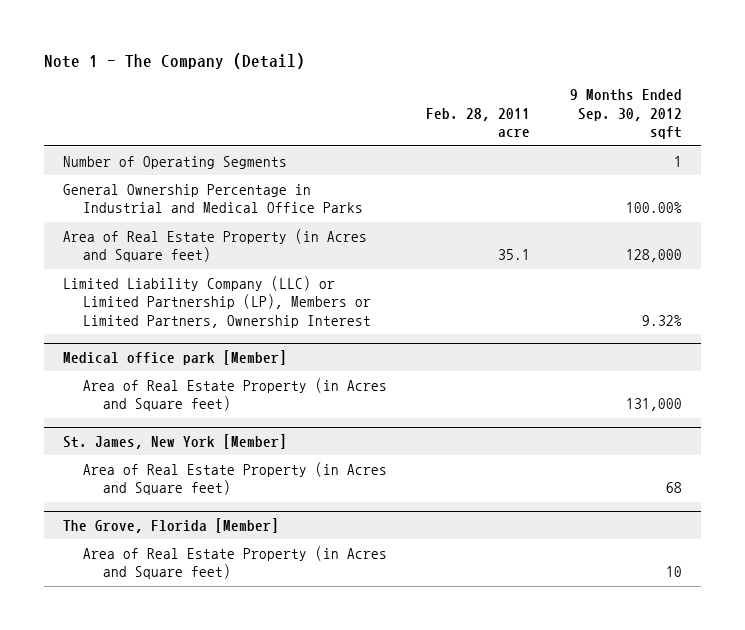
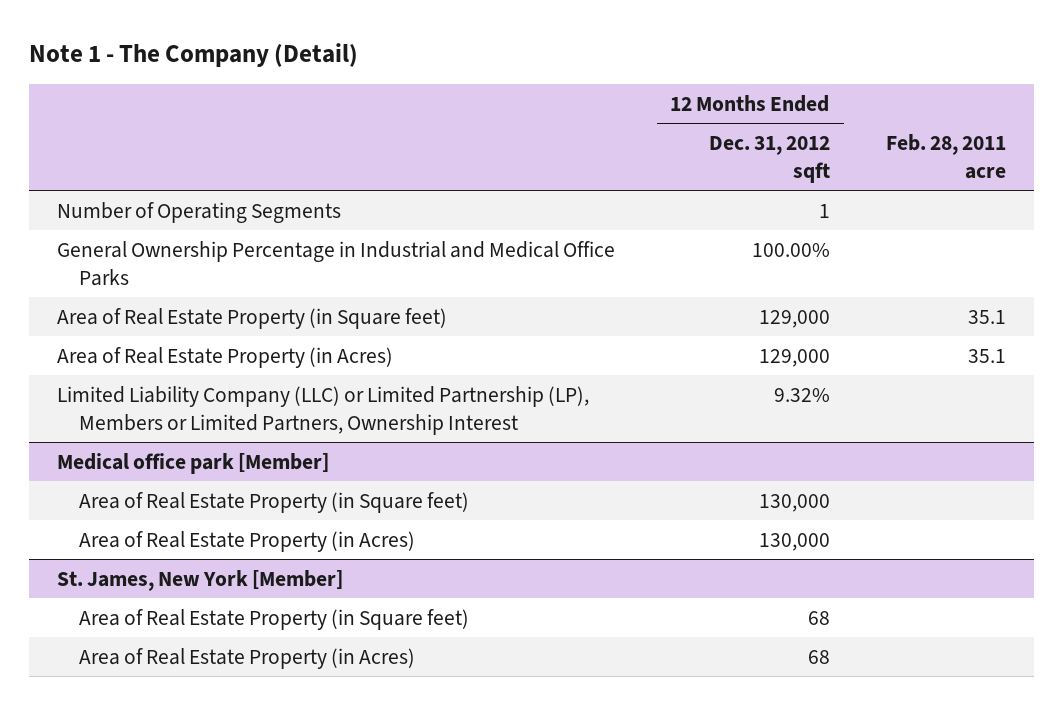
- | Feb. 28, 2011 acre | 9 Months Ended Sep. 30, 2012 sqft
+ | 12 Months Ended Dec. 31, 2012 sqft | Feb. 28, 2011 acre
- Area of Real Estate Property (in Acres and Square feet) | 35.1 | 128,000
+ Area of Real Estate Property (in Square feet) | 129,000 | 35.1
+ Area of Real Estate Property (in Acres) | 129,000 | 35.1
@ Medical office park [Member]
- Area of Real Estate Property (in Acres and Square feet) | | 131,000
+ Area of Real Estate Property (in Square feet) | 130,000 |
+ Area of Real Estate Property (in Acres) | 130,000 |
@ St. James, New York [Member]
- Area of Real Estate Property (in Acres and Square feet) | | 68
- The Grove, Florida [Member]
- Area of Real Estate Property (in Acres and Square feet) | | 10
@ St. James, New York [Member]
+ Area of Real Estate Property (in Square feet) | 68 |
+ Area of Real Estate Property (in Acres) | 68 |

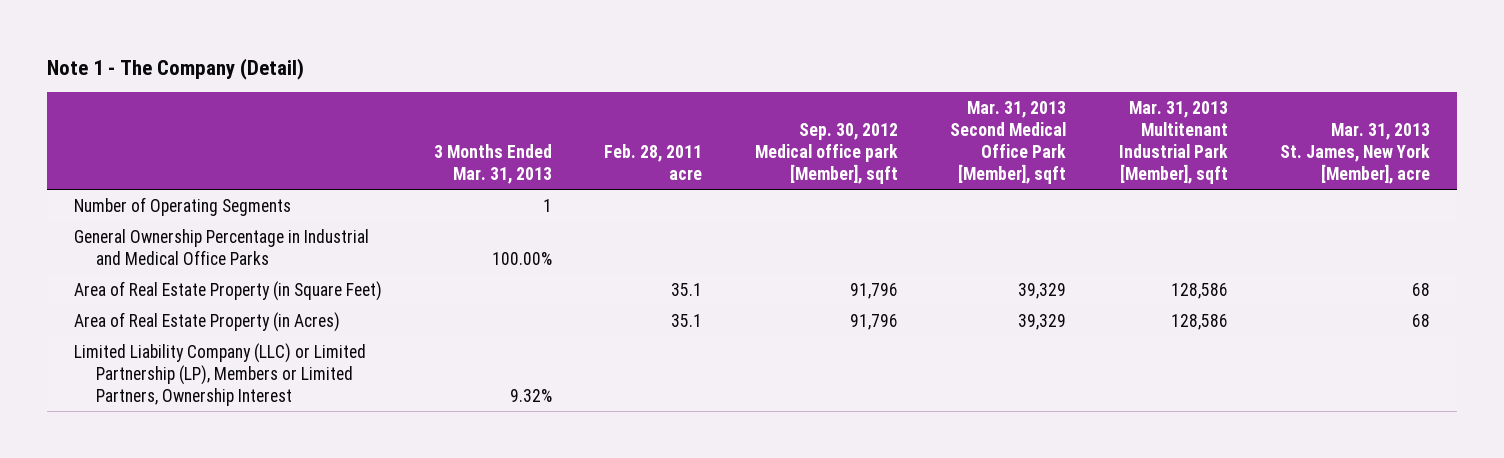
- | 12 Months Ended Dec. 31, 2012 sqft | Feb. 28, 2011 acre
+ | 3 Months Ended Mar. 31, 2013 | Feb. 28, 2011 acre | Sep. 30, 2012 Medical office park [Member], sqft | Mar. 31, 2013 Second Medical Office Park [Member], sqft | Mar. 31, 2013 Multitenant Industrial Park [Member], sqft | Mar. 31, 2013 St. James, New York [Member], acre
- Area of Real Estate Property (in Square feet) | 129,000 | 35.1
+ Area of Real Estate Property (in Square Feet) | | 35.1 | 91,796 | 39,329 | 128,586 | 68
- Medical office park [Member]
- Area of Real Estate Property (in Square feet) | 130,000 |
- Area of Real Estate Property (in Acres) | 130,000 |
- St. James, New York [Member]
- Area of Real Estate Property (in Square feet) | 68 |
- Area of Real Estate Property (in Acres) | 68 |

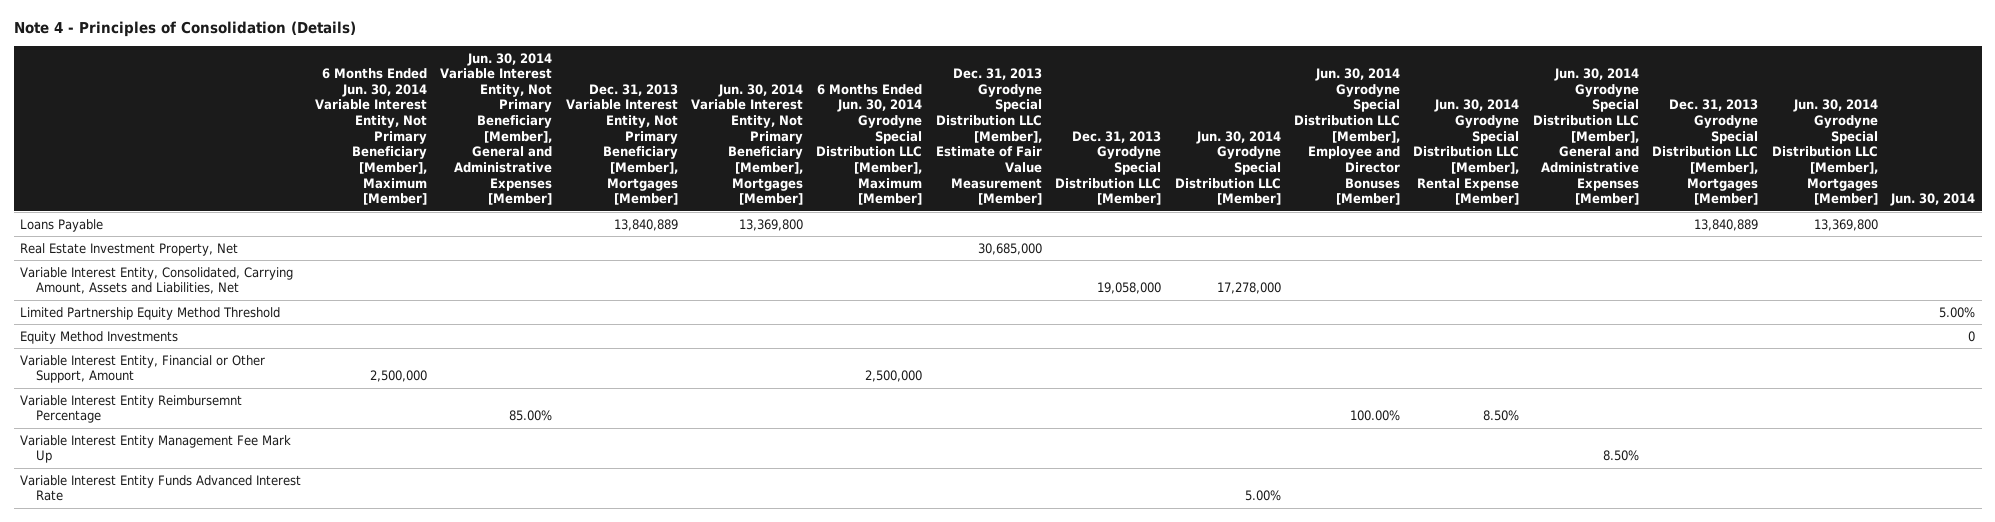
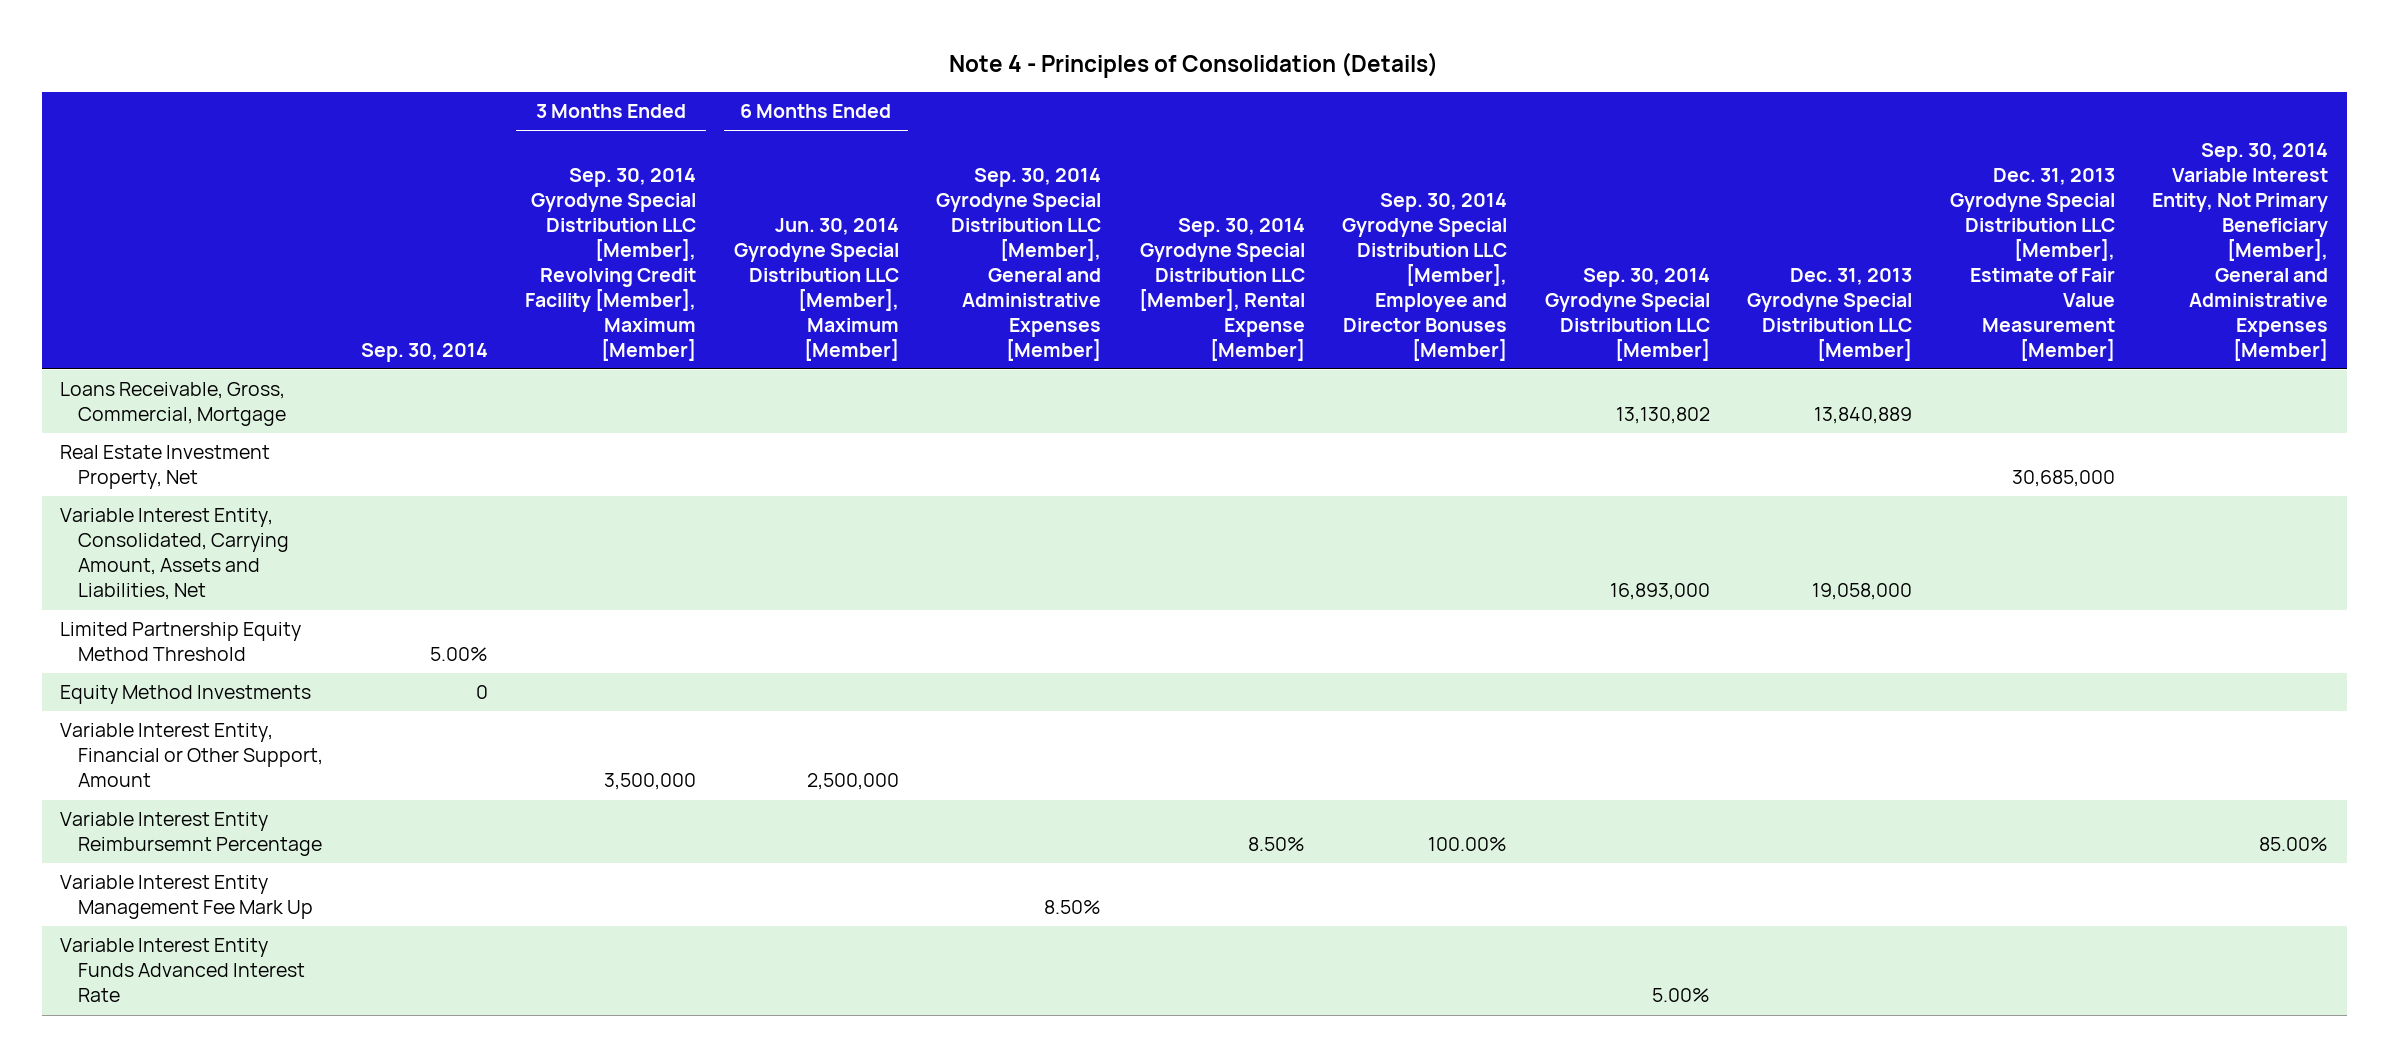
- | 6 Months Ended Jun. 30, 2014 Variable Interest Entity, Not Primary Beneficiary [Member], Maximum [Member] | Jun. 30, 2014 Variable Interest Entity, Not Primary Beneficiary [Member], General and Administrative Expenses [Member] | Dec. 31, 2013 Variable Interest Entity, Not Primary Beneficiary [Member], Mortgages [Member] | Jun. 30, 2014 Variable Interest Entity, Not Primary Beneficiary [Member], Mortgages [Member] | 6 Months Ended Jun. 30, 2014 Gyrodyne Special Distribution LLC [Member], Maximum [Member] | Dec. 31, 2013 Gyrodyne Special Distribution LLC [Member], Estimate of Fair Value Measurement [Member] | Dec. 31, 2013 Gyrodyne Special Distribution LLC [Member] | Jun. 30, 2014 Gyrodyne Special Distribution LLC [Member] | Jun. 30, 2014 Gyrodyne Special Distribution LLC [Member], Employee and Director Bonuses [Member] | Jun. 30, 2014 Gyrodyne Special Distribution LLC [Member], Rental Expense [Member] | Jun. 30, 2014 Gyrodyne Special Distribution LLC [Member], General and Administrative Expenses [Member] | Dec. 31, 2013 Gyrodyne Special Distribution LLC [Member], Mortgages [Member] | Jun. 30, 2014 Gyrodyne Special Distribution LLC [Member], Mortgages [Member] | Jun. 30, 2014
+ | Sep. 30, 2014 | 3 Months Ended Sep. 30, 2014 Gyrodyne Special Distribution LLC [Member], Revolving Credit Facility [Member], Maximum [Member] | 6 Months Ended Jun. 30, 2014 Gyrodyne Special Distribution LLC [Member], Maximum [Member] | Sep. 30, 2014 Gyrodyne Special Distribution LLC [Member], General and Administrative Expenses [Member] | Sep. 30, 2014 Gyrodyne Special Distribution LLC [Member], Rental Expense [Member] | Sep. 30, 2014 Gyrodyne Special Distribution LLC [Member], Employee and Director Bonuses [Member] | Sep. 30, 2014 Gyrodyne Special Distribution LLC [Member] | Dec. 31, 2013 Gyrodyne Special Distribution LLC [Member] | Dec. 31, 2013 Gyrodyne Special Distribution LLC [Member], Estimate of Fair Value Measurement [Member] | Sep. 30, 2014 Variable Interest Entity, Not Primary Beneficiary [Member], General and Administrative Expenses [Member]
- Loans Payable | | | 13,840,889 | 13,369,800 | | | | | | | | 13,840,889 | 13,369,800 |
+ Loans Receivable, Gross, Commercial, Mortgage | | | | | | | 13,130,802 | 13,840,889 | |

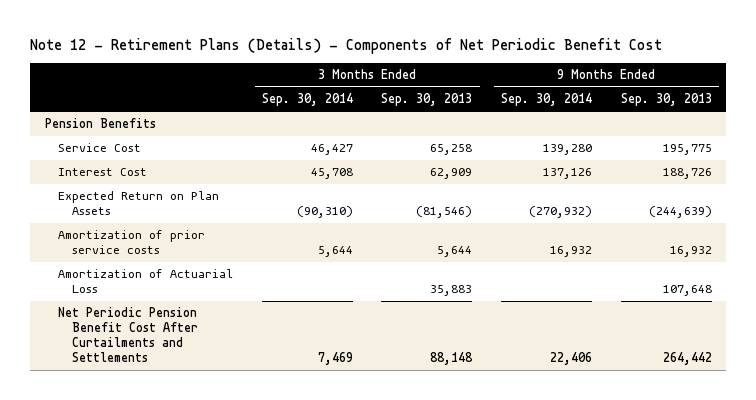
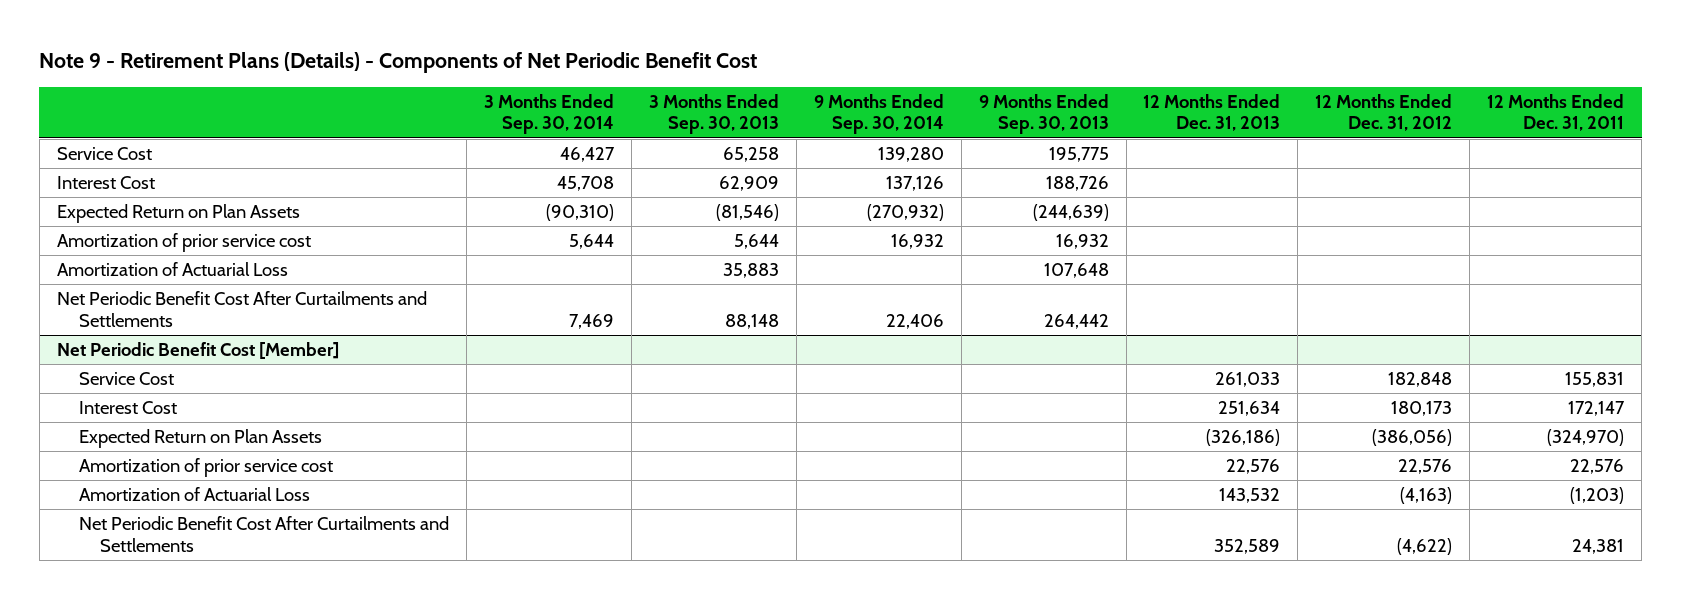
- Note 12 - Retirement Plans (Details) - Components of Net Periodic Benefit Cost
+ Note 9 - Retirement Plans (Details) - Components of Net Periodic Benefit Cost
- | 3 Months Ended Sep. 30, 2014 | 3 Months Ended Sep. 30, 2013 | 9 Months Ended Sep. 30, 2014 | 9 Months Ended Sep. 30, 2013
+ | 3 Months Ended Sep. 30, 2014 | 3 Months Ended Sep. 30, 2013 | 9 Months Ended Sep. 30, 2014 | 9 Months Ended Sep. 30, 2013 | 12 Months Ended Dec. 31, 2013 | 12 Months Ended Dec. 31, 2012 | 12 Months Ended Dec. 31, 2011
- Pension Benefits
- Amortization of prior service costs | 5,644 | 5,644 | 16,932 | 16,932
+ Amortization of prior service cost | 5,644 | 5,644 | 16,932 | 16,932 | | |
- Net Periodic Pension Benefit Cost After Curtailments and Settlements | 7,469 | 88,148 | 22,406 | 264,442
+ Net Periodic Benefit Cost After Curtailments and Settlements | 7,469 | 88,148 | 22,406 | 264,442 | | |
+ Net Periodic Benefit Cost [Member]
+ Service Cost | | | | | 261,033 | 182,848 | 155,831
+ Interest Cost | | | | | 251,634 | 180,173 | 172,147
+ Expected Return on Plan Assets | | | | | (326,186) | (386,056) | (324,970)
+ Amortization of prior service cost | | | | | 22,576 | 22,576 | 22,576
+ Amortization of Actuarial Loss | | | | | 143,532 | (4,163) | (1,203)
+ Net Periodic Benefit Cost After Curtailments and Settlements | | | | | 352,589 | (4,622) | 24,381

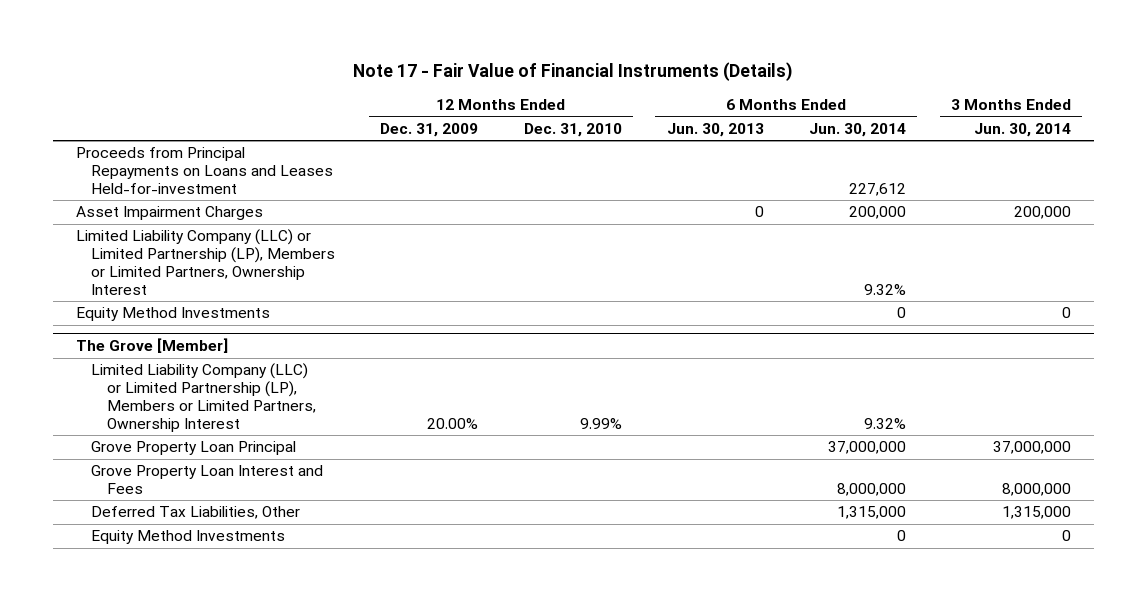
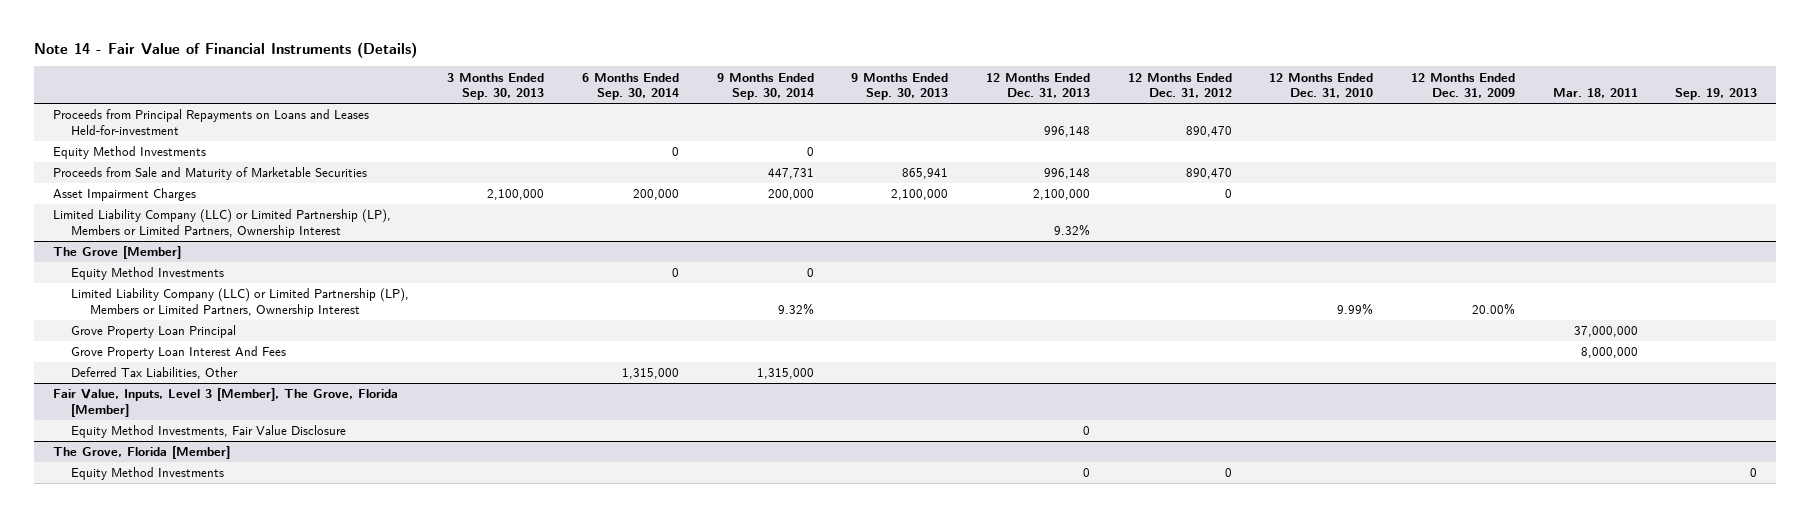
- Note 17 - Fair Value of Financial Instruments (Details)
+ Note 14 - Fair Value of Financial Instruments (Details)
- | 12 Months Ended Dec. 31, 2009 | 12 Months Ended Dec. 31, 2010 | 6 Months Ended Jun. 30, 2013 | 6 Months Ended Jun. 30, 2014 | 3 Months Ended Jun. 30, 2014
+ | 3 Months Ended Sep. 30, 2013 | 6 Months Ended Sep. 30, 2014 | 9 Months Ended Sep. 30, 2014 | 9 Months Ended Sep. 30, 2013 | 12 Months Ended Dec. 31, 2013 | 12 Months Ended Dec. 31, 2012 | 12 Months Ended Dec. 31, 2010 | 12 Months Ended Dec. 31, 2009 | Mar. 18, 2011 | Sep. 19, 2013
moved up: Equity Method Investments | | 0 | 0 | | | | | | |
+ Proceeds from Sale and Maturity of Marketable Securities | | | 447,731 | 865,941 | 996,148 | 890,470 | | | |
@ The Grove [Member]
moved up: Equity Method Investments | | 0 | 0 | | | | | | |
- Grove Property Loan Interest and Fees | | | | 8,000,000 | 8,000,000
+ Grove Property Loan Interest And Fees | | | | | | | | | 8,000,000 |
+ Fair Value, Inputs, Level 3 [Member], The Grove, Florida [Member]
+ Equity Method Investments, Fair Value Disclosure | | | | | 0 | | | | |
+ The Grove, Florida [Member]
+ Equity Method Investments | | | | | 0 | 0 | | | | 0

